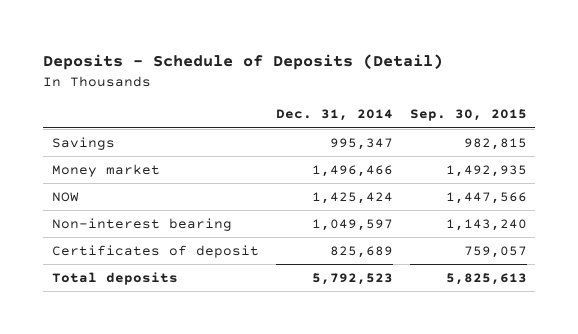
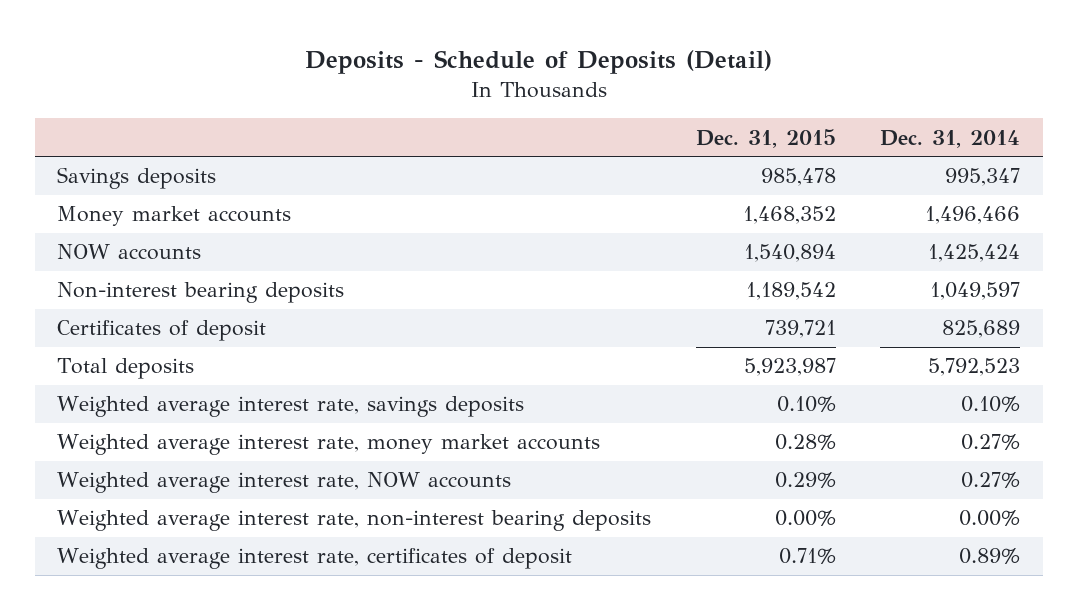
- | Dec. 31, 2014 | Sep. 30, 2015
+ | Dec. 31, 2015 | Dec. 31, 2014
- Savings | 995,347 | 982,815
- Money market | 1,496,466 | 1,492,935
- NOW | 1,425,424 | 1,447,566
- Non-interest bearing | 1,049,597 | 1,143,240
+ Savings deposits | 985,478 | 995,347
+ Money market accounts | 1,468,352 | 1,496,466
+ NOW accounts | 1,540,894 | 1,425,424
+ Non-interest bearing deposits | 1,189,542 | 1,049,597
+ Weighted average interest rate, savings deposits | 0.10% | 0.10%
+ Weighted average interest rate, money market accounts | 0.28% | 0.27%
+ Weighted average interest rate, NOW accounts | 0.29% | 0.27%
+ Weighted average interest rate, non-interest bearing deposits | 0.00% | 0.00%
+ Weighted average interest rate, certificates of deposit | 0.71% | 0.89%

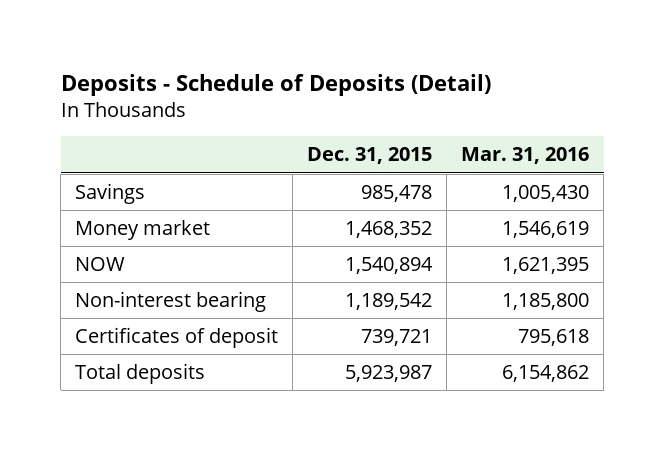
- | Dec. 31, 2015 | Dec. 31, 2014
+ | Dec. 31, 2015 | Mar. 31, 2016
- Savings deposits | 985,478 | 995,347
- Money market accounts | 1,468,352 | 1,496,466
- NOW accounts | 1,540,894 | 1,425,424
- Non-interest bearing deposits | 1,189,542 | 1,049,597
+ Savings | 985,478 | 1,005,430
+ Money market | 1,468,352 | 1,546,619
+ NOW | 1,540,894 | 1,621,395
+ Non-interest bearing | 1,189,542 | 1,185,800
- Weighted average interest rate, savings deposits | 0.10% | 0.10%
- Weighted average interest rate, money market accounts | 0.28% | 0.27%
- Weighted average interest rate, NOW accounts | 0.29% | 0.27%
- Weighted average interest rate, non-interest bearing deposits | 0.00% | 0.00%
- Weighted average interest rate, certificates of deposit | 0.71% | 0.89%

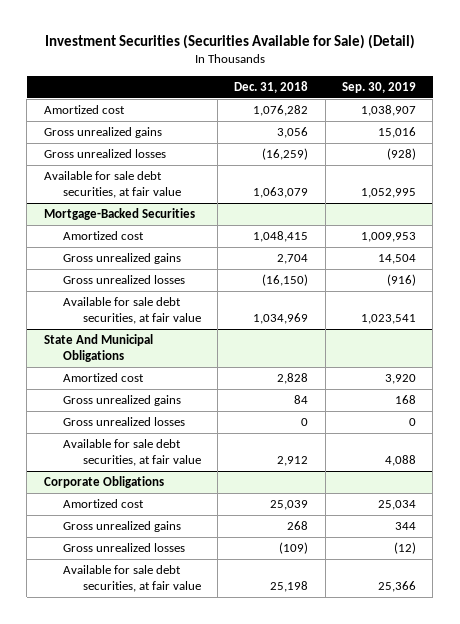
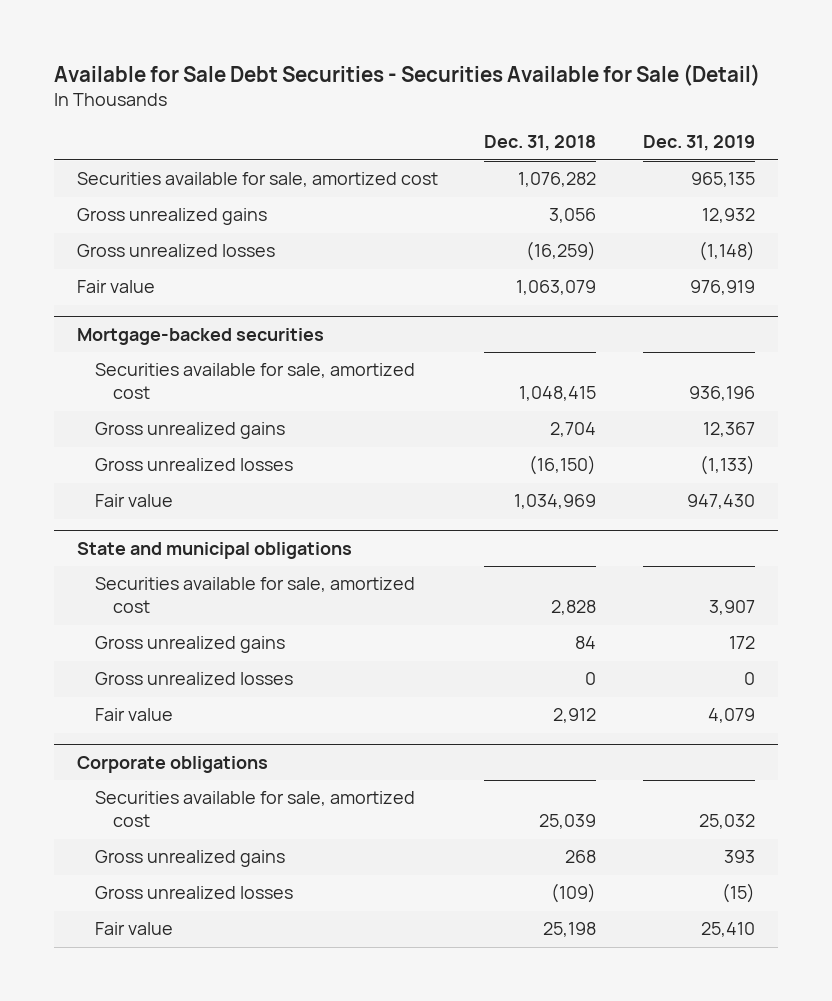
- Investment Securities (Securities Available for Sale) (Detail)
+ Available for Sale Debt Securities - Securities Available for Sale (Detail)
- | Dec. 31, 2018 | Sep. 30, 2019
+ | Dec. 31, 2018 | Dec. 31, 2019
- Amortized cost | 1,076,282 | 1,038,907
+ Securities available for sale, amortized cost | 1,076,282 | 965,135
- Available for sale debt securities, at fair value | 1,063,079 | 1,052,995
- Mortgage-Backed Securities
- Amortized cost | 1,048,415 | 1,009,953
+ Fair value | 1,063,079 | 976,919
+ Mortgage-backed securities
+ Securities available for sale, amortized cost | 1,048,415 | 936,196
- Available for sale debt securities, at fair value | 1,034,969 | 1,023,541
- State And Municipal Obligations
- Amortized cost | 2,828 | 3,920
+ Fair value | 1,034,969 | 947,430
+ State and municipal obligations
+ Securities available for sale, amortized cost | 2,828 | 3,907
- Available for sale debt securities, at fair value | 2,912 | 4,088
- Corporate Obligations
- Amortized cost | 25,039 | 25,034
+ Fair value | 2,912 | 4,079
+ Corporate obligations
+ Securities available for sale, amortized cost | 25,039 | 25,032
- Available for sale debt securities, at fair value | 25,198 | 25,366
+ Fair value | 25,198 | 25,410

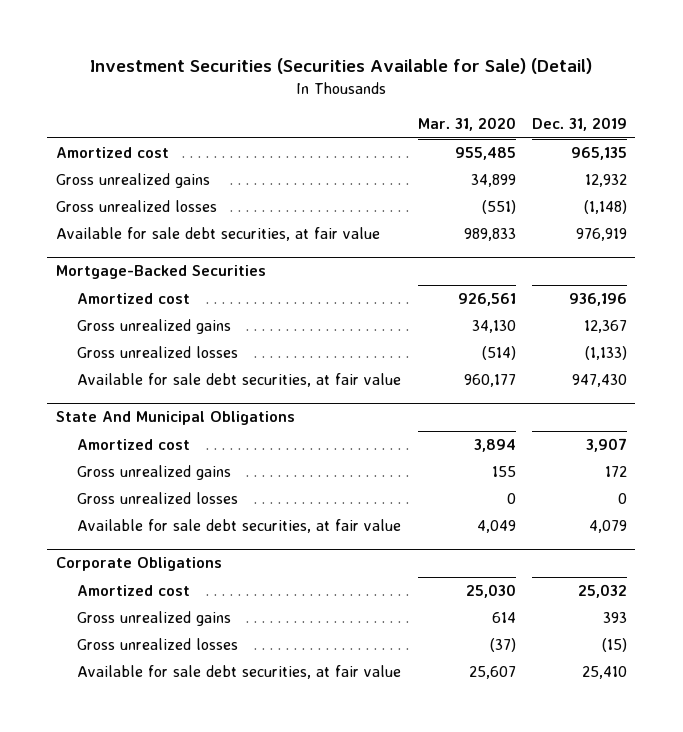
- Available for Sale Debt Securities - Securities Available for Sale (Detail)
+ Investment Securities (Securities Available for Sale) (Detail)
- | Dec. 31, 2018 | Dec. 31, 2019
+ | Mar. 31, 2020 | Dec. 31, 2019
- Securities available for sale, amortized cost | 1,076,282 | 965,135
+ Amortized cost | 955,485 | 965,135
- Fair value | 1,063,079 | 976,919
- Mortgage-backed securities
- Securities available for sale, amortized cost | 1,048,415 | 936,196
+ Available for sale debt securities, at fair value | 989,833 | 976,919
+ Mortgage-Backed Securities
+ Amortized cost | 926,561 | 936,196
- Fair value | 1,034,969 | 947,430
- State and municipal obligations
- Securities available for sale, amortized cost | 2,828 | 3,907
+ Available for sale debt securities, at fair value | 960,177 | 947,430
+ State And Municipal Obligations
+ Amortized cost | 3,894 | 3,907
- Fair value | 2,912 | 4,079
- Corporate obligations
- Securities available for sale, amortized cost | 25,039 | 25,032
+ Available for sale debt securities, at fair value | 4,049 | 4,079
+ Corporate Obligations
+ Amortized cost | 25,030 | 25,032
- Fair value | 25,198 | 25,410
+ Available for sale debt securities, at fair value | 25,607 | 25,410

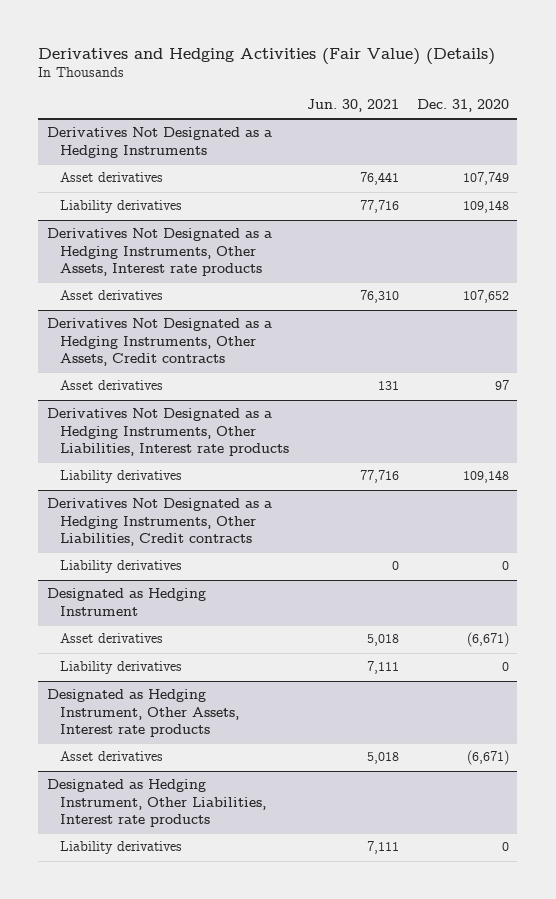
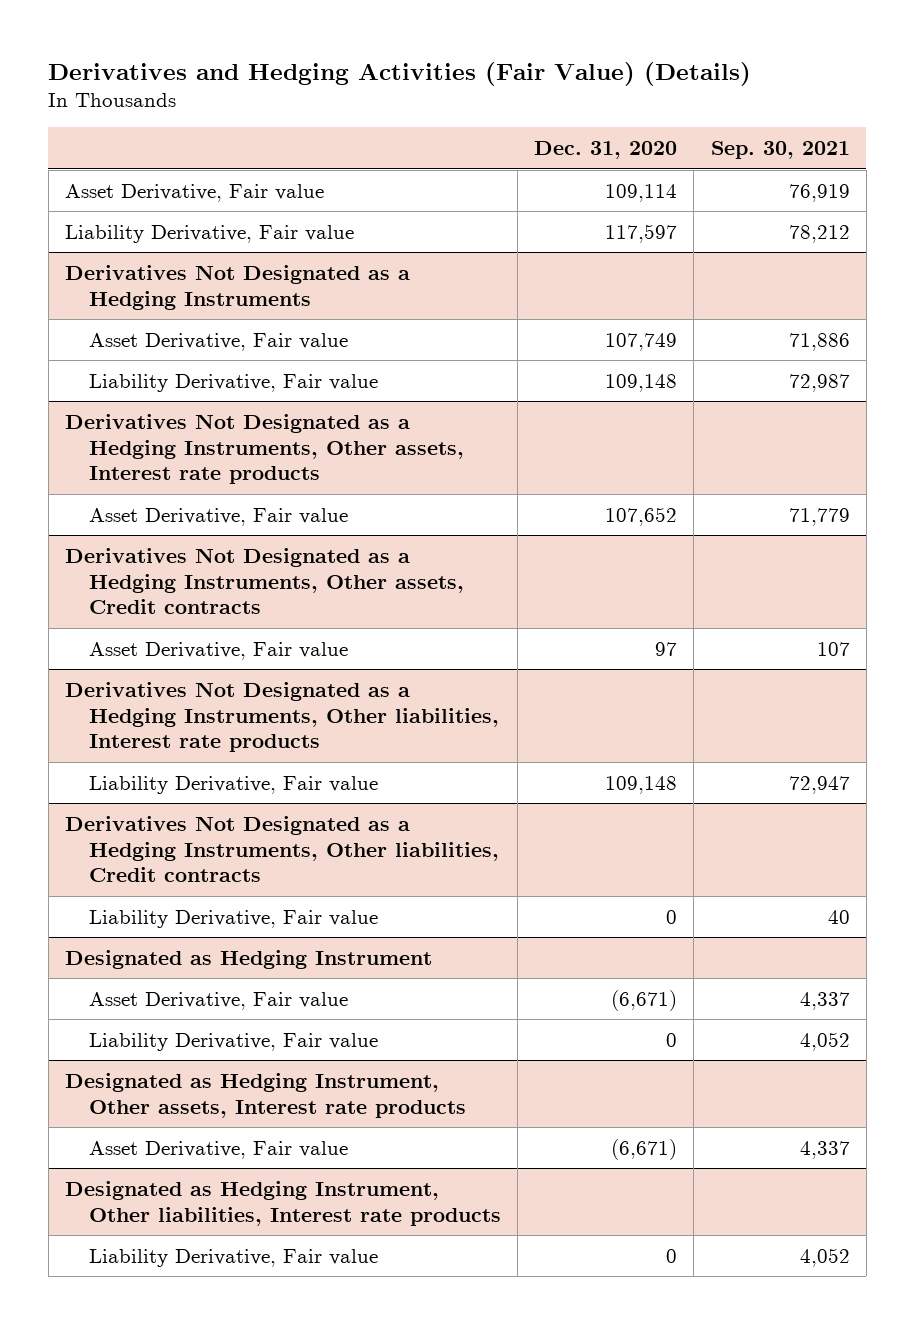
- | Jun. 30, 2021 | Dec. 31, 2020
+ | Dec. 31, 2020 | Sep. 30, 2021
+ Asset Derivative, Fair value | 109,114 | 76,919
+ Liability Derivative, Fair value | 117,597 | 78,212
@ Derivatives Not Designated as a Hedging Instruments
- Asset derivatives | 76,441 | 107,749
- Liability derivatives | 77,716 | 109,148
- Derivatives Not Designated as a Hedging Instruments, Other Assets, Interest rate products
- Asset derivatives | 76,310 | 107,652
- Derivatives Not Designated as a Hedging Instruments, Other Assets, Credit contracts
- Asset derivatives | 131 | 97
- Derivatives Not Designated as a Hedging Instruments, Other Liabilities, Interest rate products
- Liability derivatives | 77,716 | 109,148
- Derivatives Not Designated as a Hedging Instruments, Other Liabilities, Credit contracts
- Liability derivatives | 0 | 0
@ Derivatives Not Designated as a Hedging Instruments
+ Asset Derivative, Fair value | 107,749 | 71,886
+ Liability Derivative, Fair value | 109,148 | 72,987
+ Derivatives Not Designated as a Hedging Instruments, Other assets, Interest rate products
+ Asset Derivative, Fair value | 107,652 | 71,779
+ Derivatives Not Designated as a Hedging Instruments, Other assets, Credit contracts
+ Asset Derivative, Fair value | 97 | 107
+ Derivatives Not Designated as a Hedging Instruments, Other liabilities, Interest rate products
+ Liability Derivative, Fair value | 109,148 | 72,947
+ Derivatives Not Designated as a Hedging Instruments, Other liabilities, Credit contracts
+ Liability Derivative, Fair value | 0 | 40
@ Designated as Hedging Instrument
- Asset derivatives | 5,018 | (6,671)
- Liability derivatives | 7,111 | 0
- Designated as Hedging Instrument, Other Assets, Interest rate products
- Asset derivatives | 5,018 | (6,671)
- Designated as Hedging Instrument, Other Liabilities, Interest rate products
- Liability derivatives | 7,111 | 0
@ Designated as Hedging Instrument
+ Asset Derivative, Fair value | (6,671) | 4,337
+ Liability Derivative, Fair value | 0 | 4,052
+ Designated as Hedging Instrument, Other assets, Interest rate products
+ Asset Derivative, Fair value | (6,671) | 4,337
+ Designated as Hedging Instrument, Other liabilities, Interest rate products
+ Liability Derivative, Fair value | 0 | 4,052

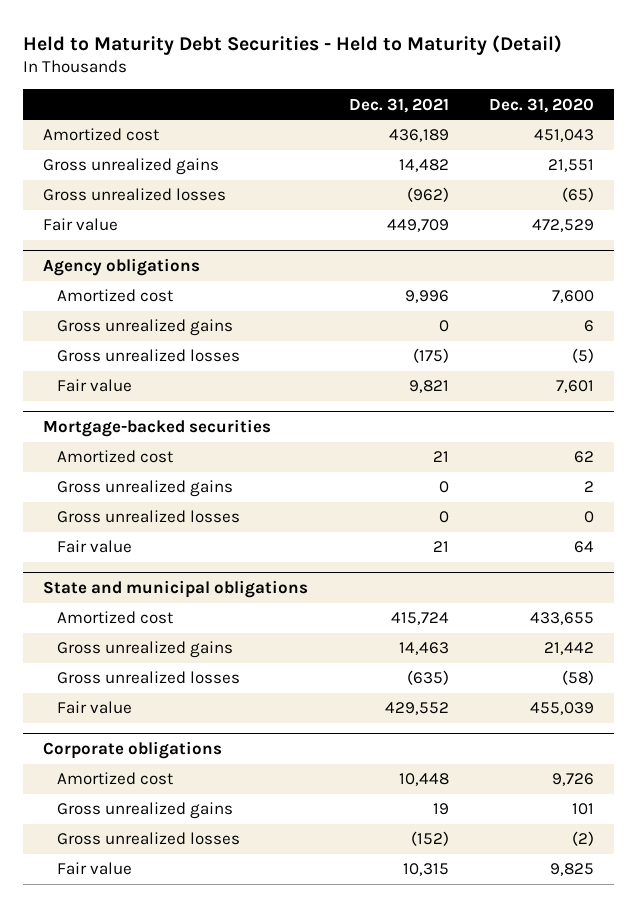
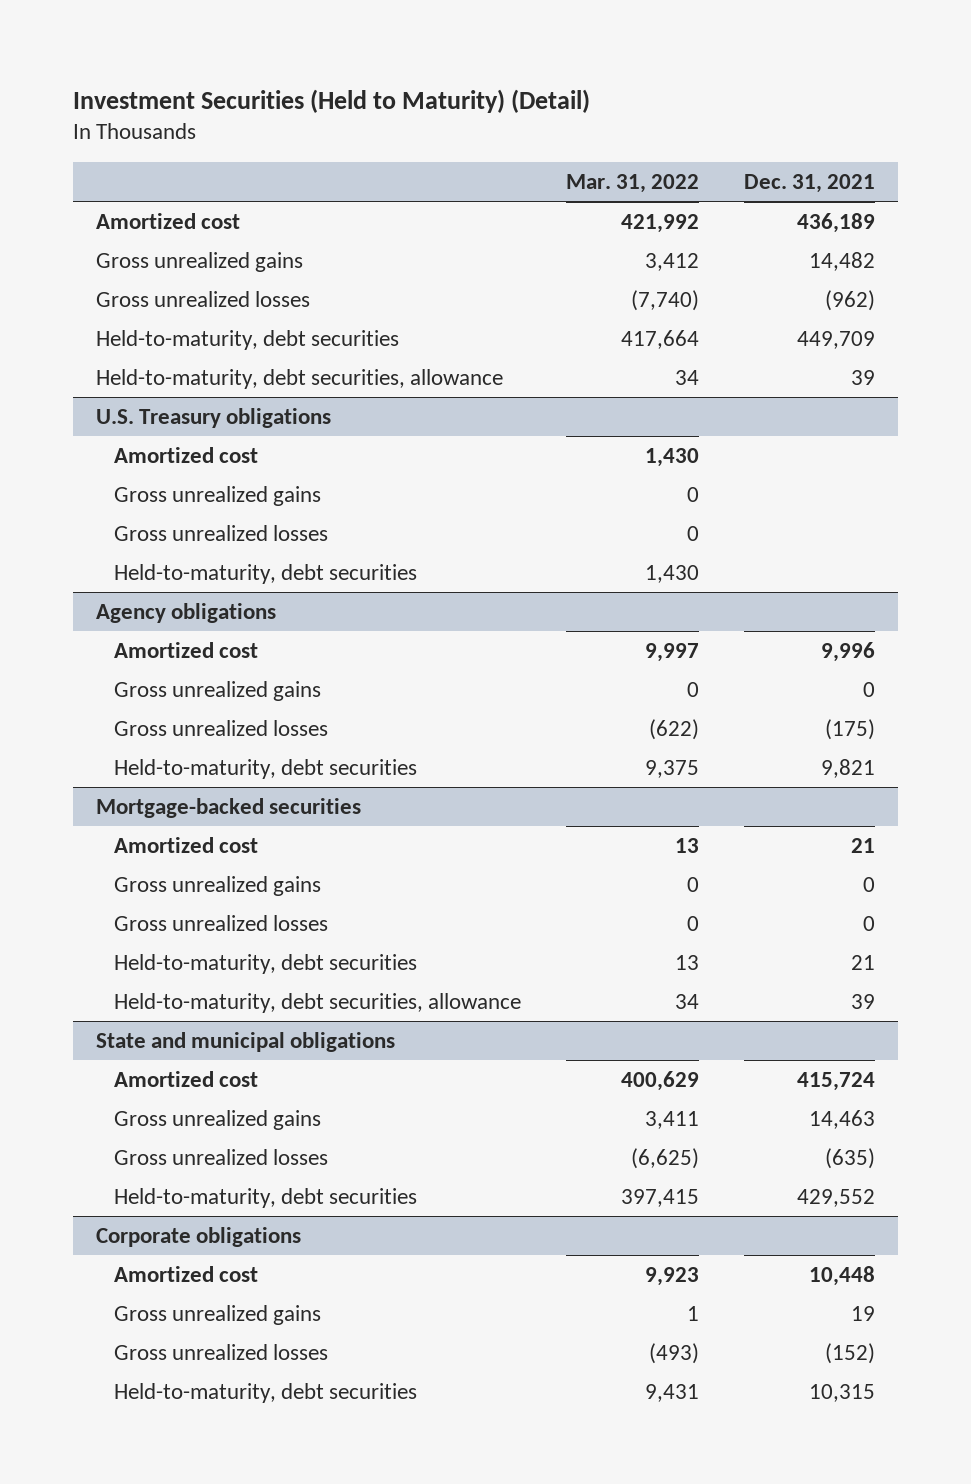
- Held to Maturity Debt Securities - Held to Maturity (Detail)
+ Investment Securities (Held to Maturity) (Detail)
- | Dec. 31, 2021 | Dec. 31, 2020
+ | Mar. 31, 2022 | Dec. 31, 2021
- Fair value | 449,709 | 472,529
+ Held-to-maturity, debt securities | 417,664 | 449,709
+ Held-to-maturity, debt securities, allowance | 34 | 39
+ U.S. Treasury obligations
+ Amortized cost | 1,430 |
+ Gross unrealized gains | 0 |
+ Gross unrealized losses | 0 |
+ Held-to-maturity, debt securities | 1,430 |
@ Agency obligations
- Fair value | 9,821 | 7,601
+ Held-to-maturity, debt securities | 9,375 | 9,821
@ Mortgage-backed securities
- Fair value | 21 | 64
+ Held-to-maturity, debt securities | 13 | 21
+ Held-to-maturity, debt securities, allowance | 34 | 39
@ State and municipal obligations
- Fair value | 429,552 | 455,039
+ Held-to-maturity, debt securities | 397,415 | 429,552
@ Corporate obligations
- Fair value | 10,315 | 9,825
+ Held-to-maturity, debt securities | 9,431 | 10,315

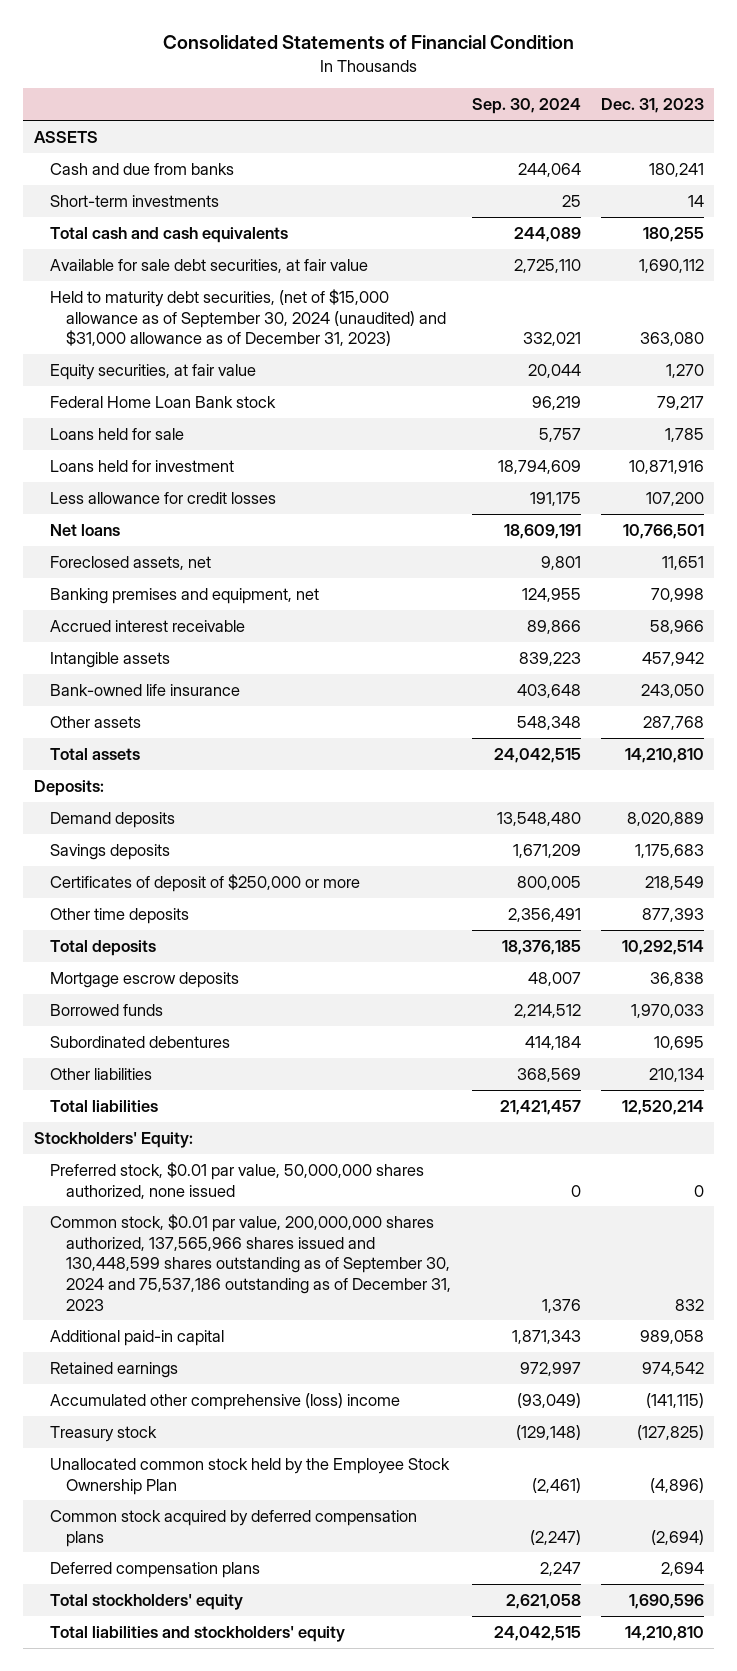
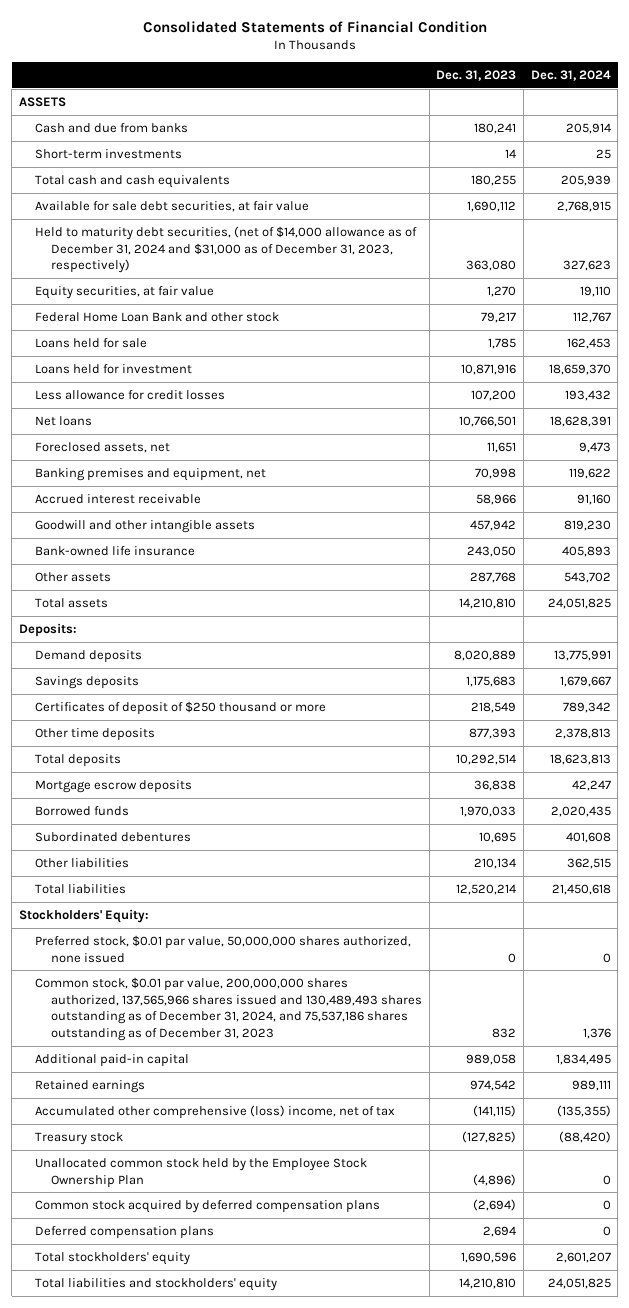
- | Sep. 30, 2024 | Dec. 31, 2023
+ | Dec. 31, 2023 | Dec. 31, 2024
- Held to maturity debt securities, (net of $15,000 allowance as of September 30, 2024 (unaudited) and $31,000 allowance as of December 31, 2023) | 332,021 | 363,080
+ Held to maturity debt securities, (net of $14,000 allowance as of December 31, 2024 and $31,000 as of December 31, 2023, respectively) | 363,080 | 327,623
- Federal Home Loan Bank stock | 96,219 | 79,217
+ Federal Home Loan Bank and other stock | 79,217 | 112,767
- Intangible assets | 839,223 | 457,942
+ Goodwill and other intangible assets | 457,942 | 819,230
- Certificates of deposit of $250,000 or more | 800,005 | 218,549
+ Certificates of deposit of $250 thousand or more | 218,549 | 789,342
- Common stock, $0.01 par value, 200,000,000 shares authorized, 137,565,966 shares issued and 130,448,599 shares outstanding as of September 30, 2024 and 75,537,186 outstanding as of December 31, 2023 | 1,376 | 832
+ Common stock, $0.01 par value, 200,000,000 shares authorized, 137,565,966 shares issued and 130,489,493 shares outstanding as of December 31, 2024, and 75,537,186 shares outstanding as of December 31, 2023 | 832 | 1,376
- Accumulated other comprehensive (loss) income | (93,049) | (141,115)
+ Accumulated other comprehensive (loss) income, net of tax | (141,115) | (135,355)

